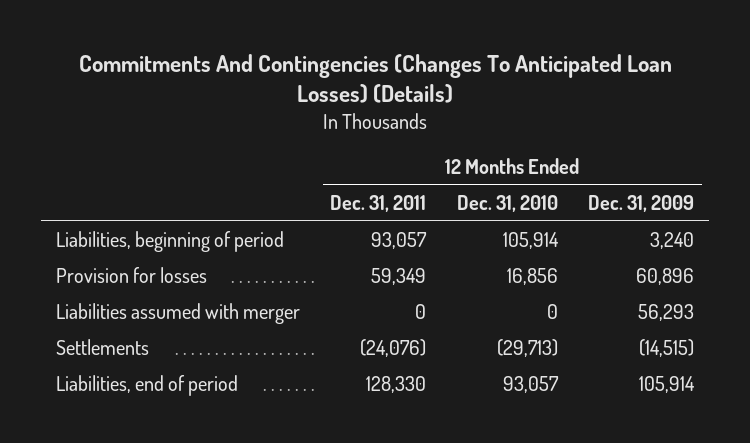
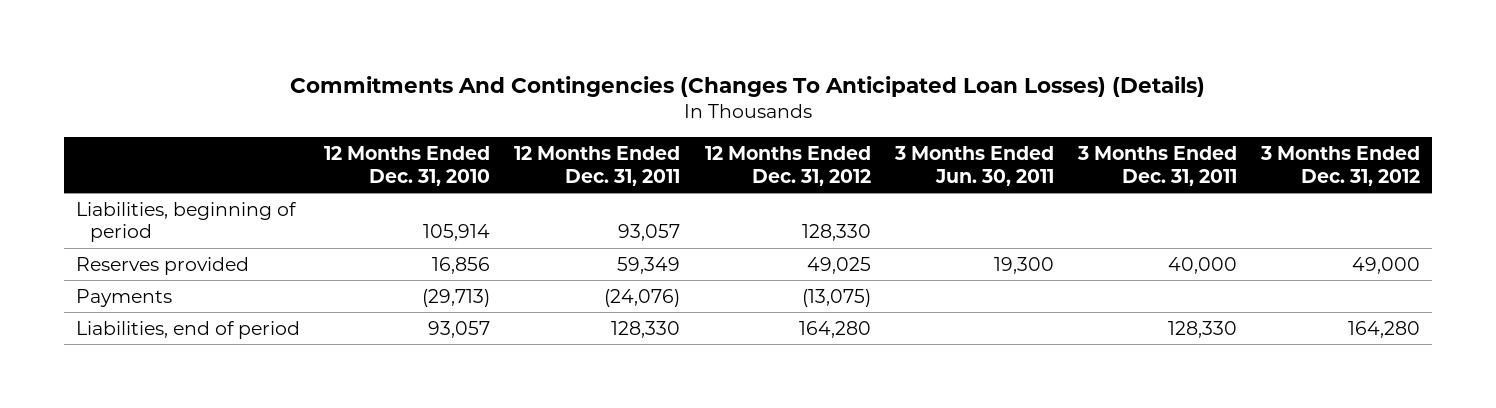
- | 12 Months Ended Dec. 31, 2011 | 12 Months Ended Dec. 31, 2010 | 12 Months Ended Dec. 31, 2009
+ | 12 Months Ended Dec. 31, 2010 | 12 Months Ended Dec. 31, 2011 | 12 Months Ended Dec. 31, 2012 | 3 Months Ended Jun. 30, 2011 | 3 Months Ended Dec. 31, 2011 | 3 Months Ended Dec. 31, 2012
- Provision for losses | 59,349 | 16,856 | 60,896
- Liabilities assumed with merger | 0 | 0 | 56,293
- Settlements | (24,076) | (29,713) | (14,515)
+ Reserves provided | 16,856 | 59,349 | 49,025 | 19,300 | 40,000 | 49,000
+ Payments | (29,713) | (24,076) | (13,075) | | |

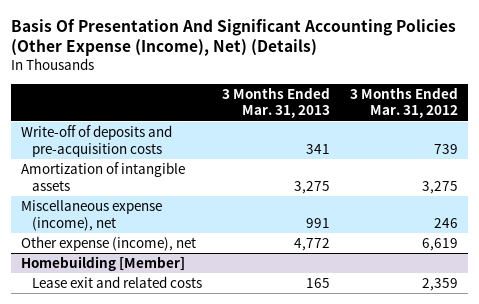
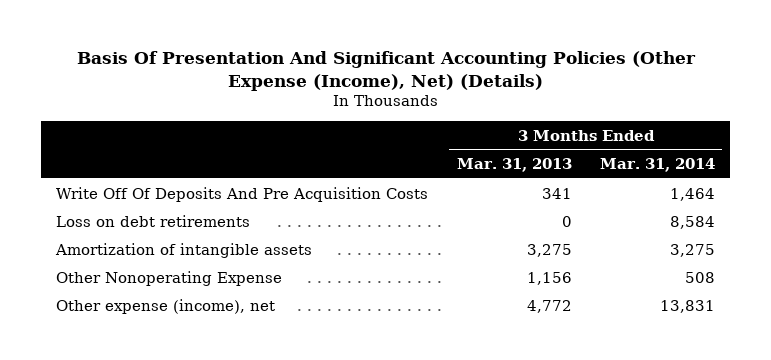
- | 3 Months Ended Mar. 31, 2013 | 3 Months Ended Mar. 31, 2012
+ | 3 Months Ended Mar. 31, 2013 | 3 Months Ended Mar. 31, 2014
- Write-off of deposits and pre-acquisition costs | 341 | 739
+ Write Off Of Deposits And Pre Acquisition Costs | 341 | 1,464
+ Loss on debt retirements | 0 | 8,584
- Miscellaneous expense (income), net | 991 | 246
+ Other Nonoperating Expense | 1,156 | 508
- Homebuilding [Member]
- Lease exit and related costs | 165 | 2,359

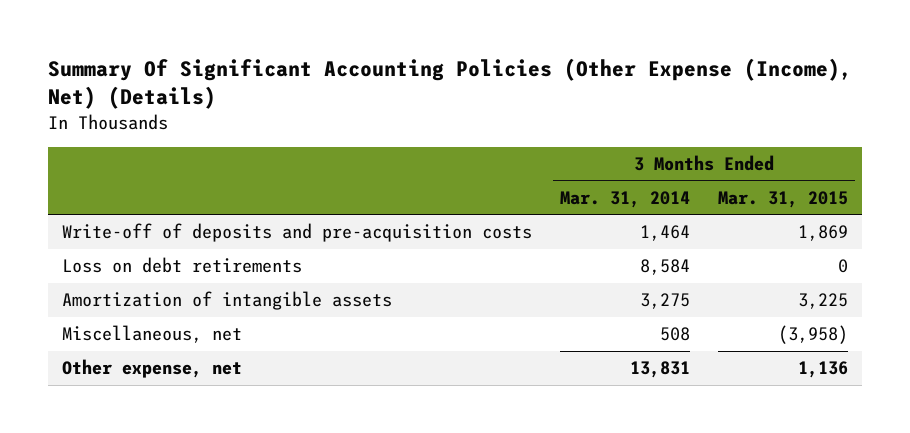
- Basis Of Presentation And Significant Accounting Policies (Other Expense (Income), Net) (Details)
+ Summary Of Significant Accounting Policies (Other Expense (Income), Net) (Details)
- | 3 Months Ended Mar. 31, 2013 | 3 Months Ended Mar. 31, 2014
+ | 3 Months Ended Mar. 31, 2014 | 3 Months Ended Mar. 31, 2015
- Write Off Of Deposits And Pre Acquisition Costs | 341 | 1,464
+ Write-off of deposits and pre-acquisition costs | 1,464 | 1,869
- Other Nonoperating Expense | 1,156 | 508
- Other expense (income), net | 4,772 | 13,831
+ Miscellaneous, net | 508 | (3,958)
+ Other expense, net | 13,831 | 1,136

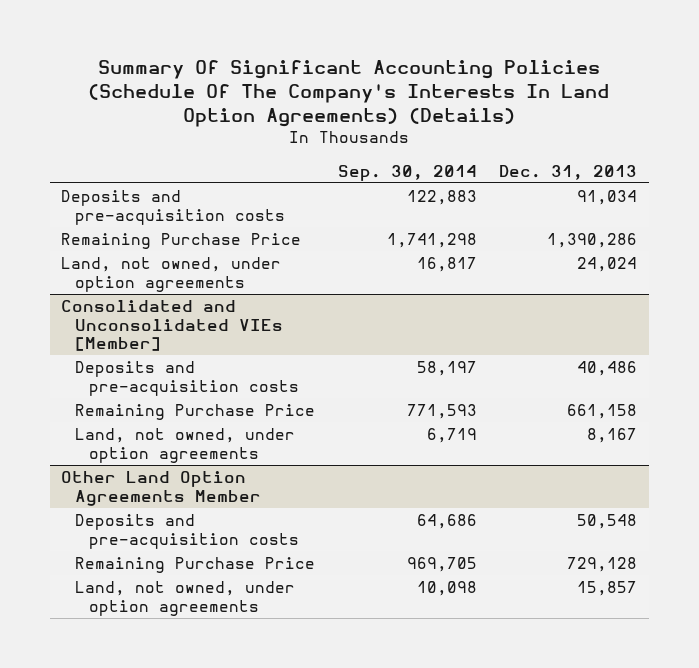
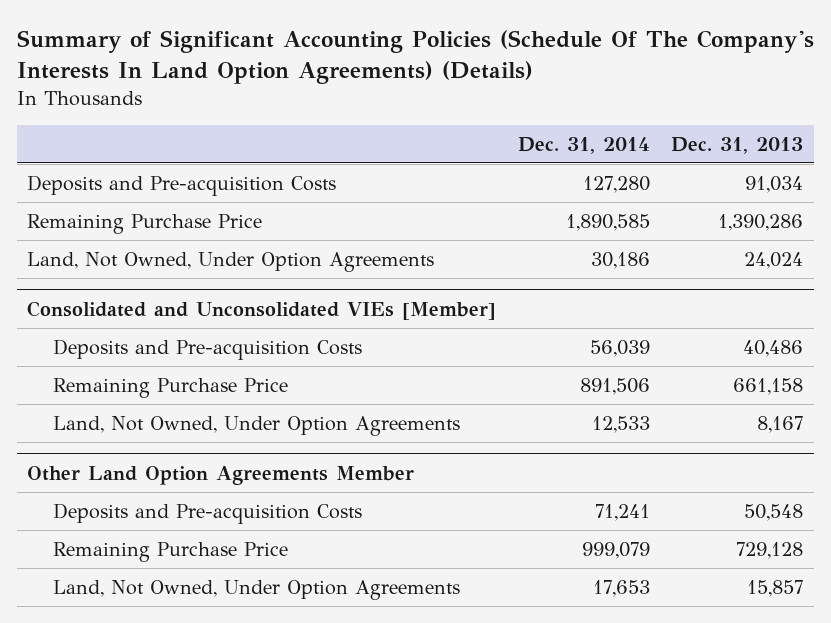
- Summary Of Significant Accounting Policies (Schedule Of The Company's Interests In Land Option Agreements) (Details)
+ Summary of Significant Accounting Policies (Schedule Of The Company's Interests In Land Option Agreements) (Details)
- | Sep. 30, 2014 | Dec. 31, 2013
+ | Dec. 31, 2014 | Dec. 31, 2013
- Deposits and pre-acquisition costs | 122,883 | 91,034
+ Deposits and Pre-acquisition Costs | 127,280 | 91,034
- Land, not owned, under option agreements | 16,817 | 24,024
+ Land, Not Owned, Under Option Agreements | 30,186 | 24,024
@ Consolidated and Unconsolidated VIEs [Member]
- Deposits and pre-acquisition costs | 58,197 | 40,486
+ Deposits and Pre-acquisition Costs | 56,039 | 40,486
- Land, not owned, under option agreements | 6,719 | 8,167
+ Land, Not Owned, Under Option Agreements | 12,533 | 8,167
@ Other Land Option Agreements Member
- Deposits and pre-acquisition costs | 64,686 | 50,548
+ Deposits and Pre-acquisition Costs | 71,241 | 50,548
- Land, not owned, under option agreements | 10,098 | 15,857
+ Land, Not Owned, Under Option Agreements | 17,653 | 15,857

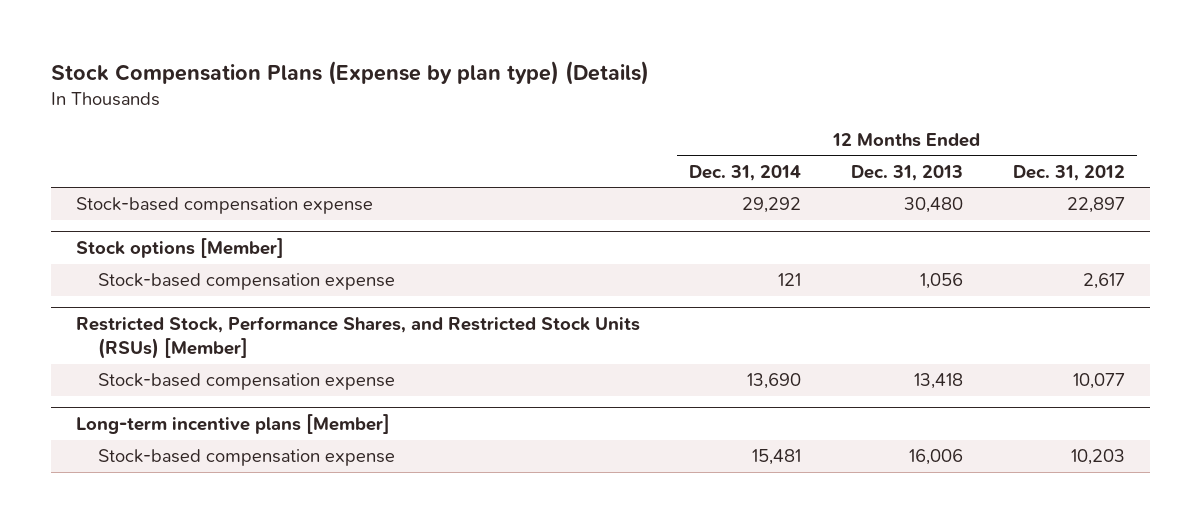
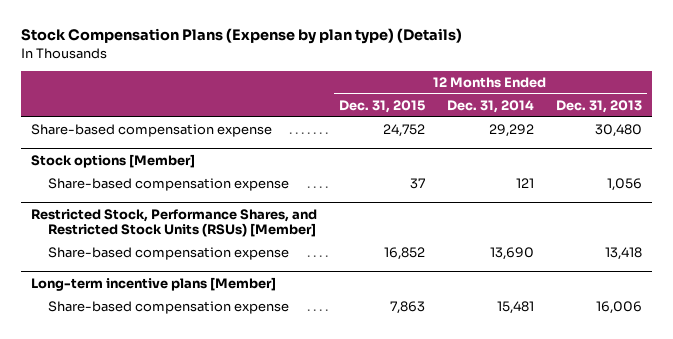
- | 12 Months Ended Dec. 31, 2014 | 12 Months Ended Dec. 31, 2013 | 12 Months Ended Dec. 31, 2012
+ | 12 Months Ended Dec. 31, 2015 | 12 Months Ended Dec. 31, 2014 | 12 Months Ended Dec. 31, 2013
- Stock-based compensation expense | 29,292 | 30,480 | 22,897
+ Share-based compensation expense | 24,752 | 29,292 | 30,480
@ Stock options [Member]
- Stock-based compensation expense | 121 | 1,056 | 2,617
+ Share-based compensation expense | 37 | 121 | 1,056
@ Restricted Stock, Performance Shares, and Restricted Stock Units (RSUs) [Member]
- Stock-based compensation expense | 13,690 | 13,418 | 10,077
+ Share-based compensation expense | 16,852 | 13,690 | 13,418
@ Long-term incentive plans [Member]
- Stock-based compensation expense | 15,481 | 16,006 | 10,203
+ Share-based compensation expense | 7,863 | 15,481 | 16,006

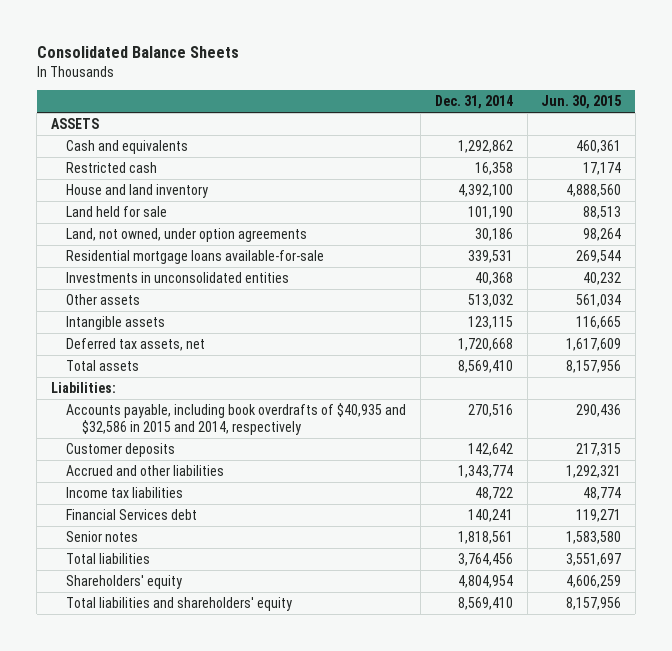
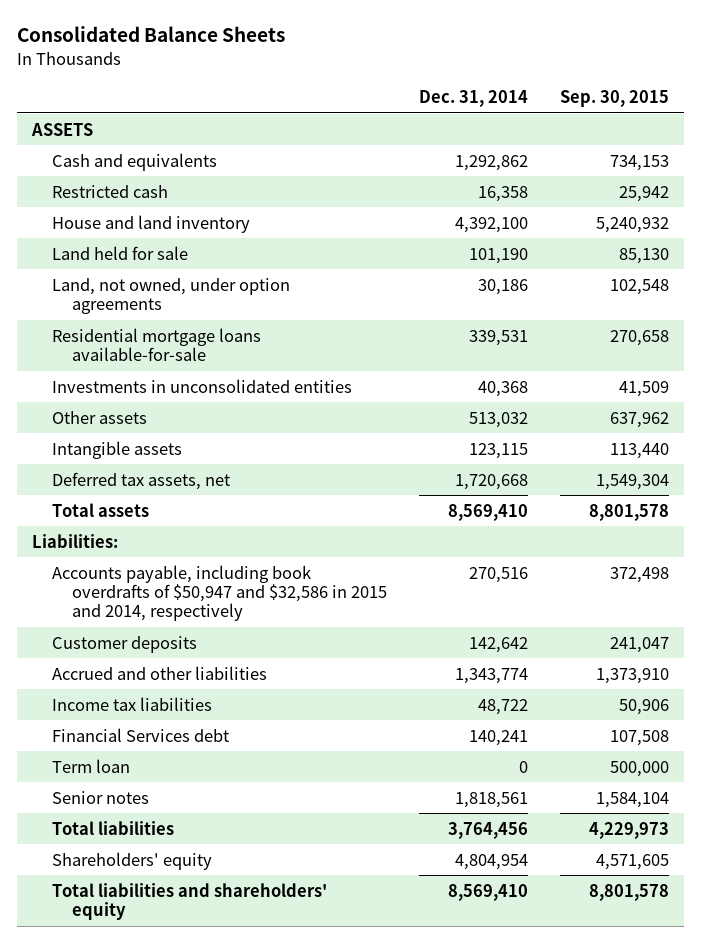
- | Dec. 31, 2014 | Jun. 30, 2015
+ | Dec. 31, 2014 | Sep. 30, 2015
- Accounts payable, including book overdrafts of $40,935 and $32,586 in 2015 and 2014, respectively | 270,516 | 290,436
+ Accounts payable, including book overdrafts of $50,947 and $32,586 in 2015 and 2014, respectively | 270,516 | 372,498
+ Term loan | 0 | 500,000

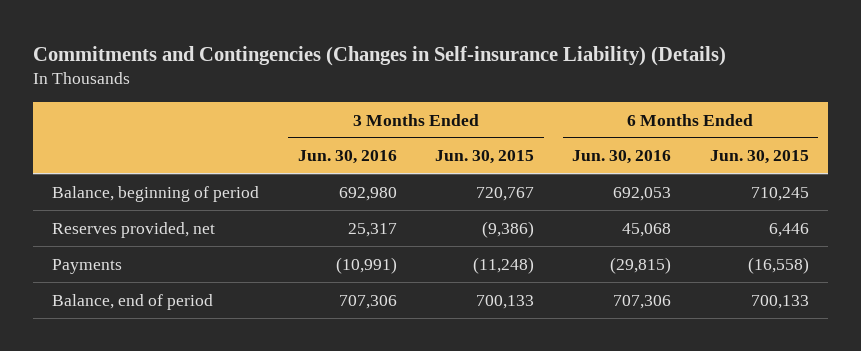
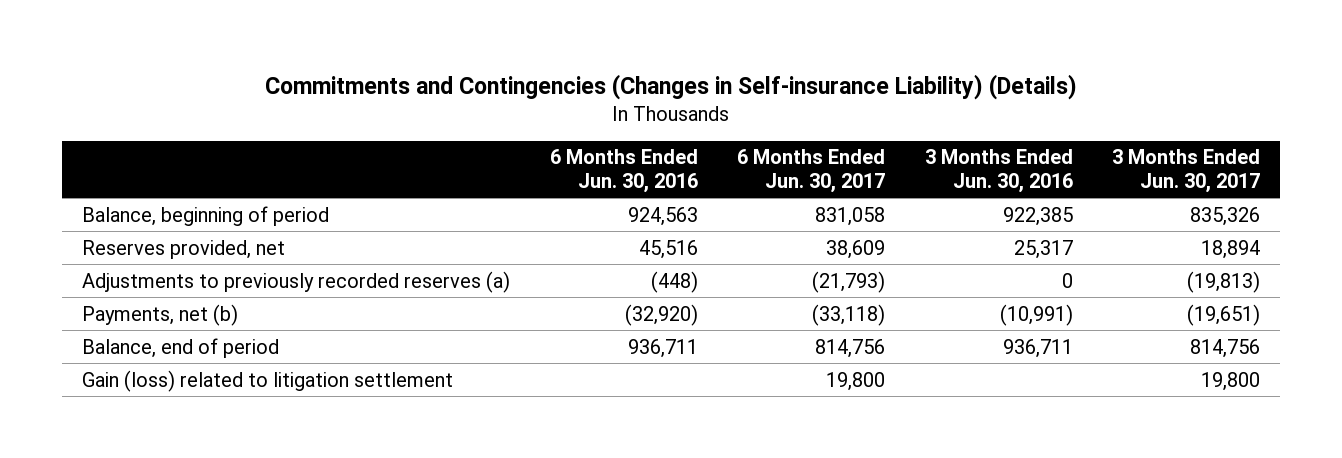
- | 3 Months Ended Jun. 30, 2016 | 3 Months Ended Jun. 30, 2015 | 6 Months Ended Jun. 30, 2016 | 6 Months Ended Jun. 30, 2015
+ | 6 Months Ended Jun. 30, 2016 | 6 Months Ended Jun. 30, 2017 | 3 Months Ended Jun. 30, 2016 | 3 Months Ended Jun. 30, 2017
- Balance, beginning of period | 692,980 | 720,767 | 692,053 | 710,245
- Reserves provided, net | 25,317 | (9,386) | 45,068 | 6,446
- Payments | (10,991) | (11,248) | (29,815) | (16,558)
- Balance, end of period | 707,306 | 700,133 | 707,306 | 700,133
+ Balance, beginning of period | 924,563 | 831,058 | 922,385 | 835,326
+ Reserves provided, net | 45,516 | 38,609 | 25,317 | 18,894
+ Adjustments to previously recorded reserves (a) | (448) | (21,793) | 0 | (19,813)
+ Payments, net (b) | (32,920) | (33,118) | (10,991) | (19,651)
+ Balance, end of period | 936,711 | 814,756 | 936,711 | 814,756
+ Gain (loss) related to litigation settlement | | 19,800 | | 19,800

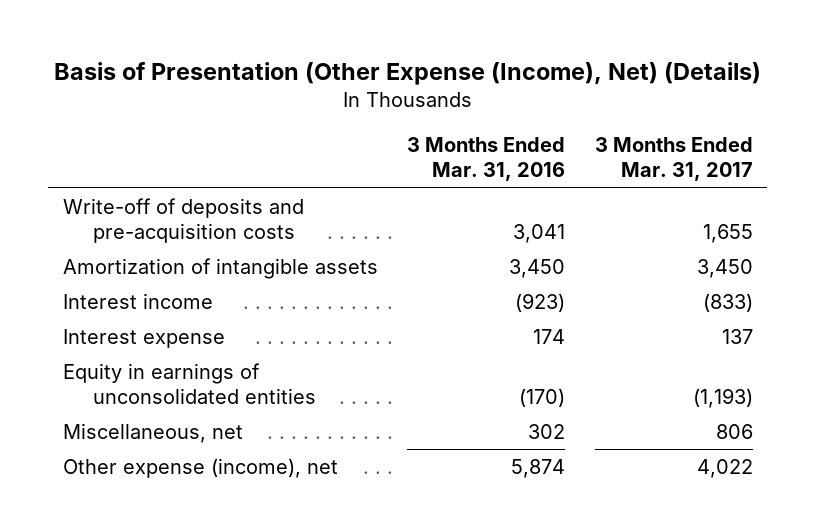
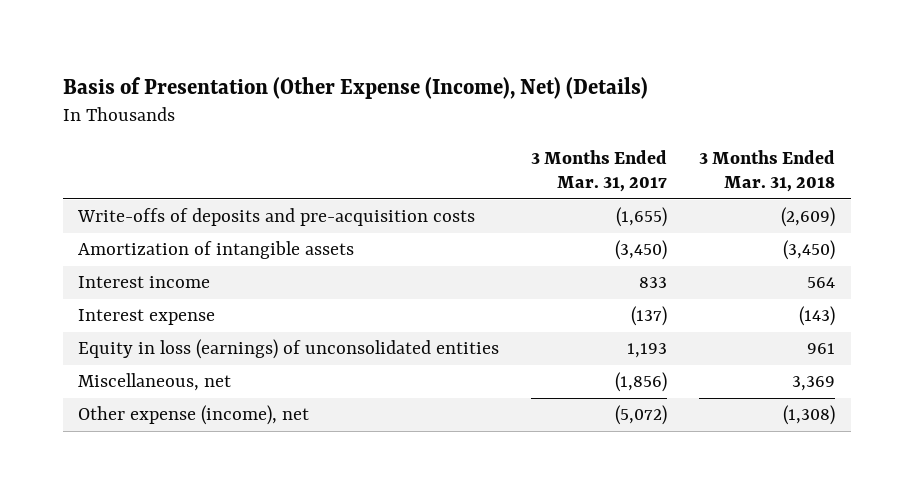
- | 3 Months Ended Mar. 31, 2016 | 3 Months Ended Mar. 31, 2017
+ | 3 Months Ended Mar. 31, 2017 | 3 Months Ended Mar. 31, 2018
- Write-off of deposits and pre-acquisition costs | 3,041 | 1,655
- Amortization of intangible assets | 3,450 | 3,450
- Interest income | (923) | (833)
- Interest expense | 174 | 137
- Equity in earnings of unconsolidated entities | (170) | (1,193)
- Miscellaneous, net | 302 | 806
- Other expense (income), net | 5,874 | 4,022
+ Write-offs of deposits and pre-acquisition costs | (1,655) | (2,609)
+ Amortization of intangible assets | (3,450) | (3,450)
+ Interest income | 833 | 564
+ Interest expense | (137) | (143)
+ Equity in loss (earnings) of unconsolidated entities | 1,193 | 961
+ Miscellaneous, net | (1,856) | 3,369
+ Other expense (income), net | (5,072) | (1,308)

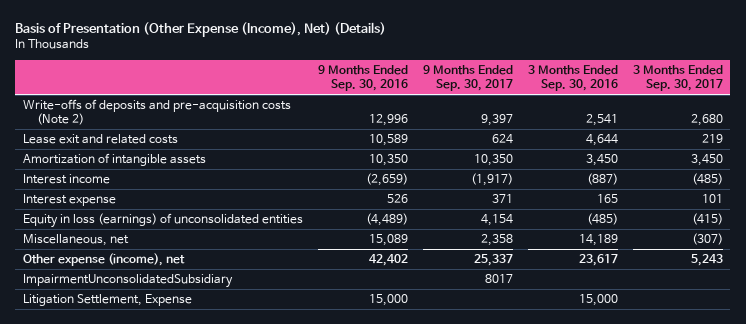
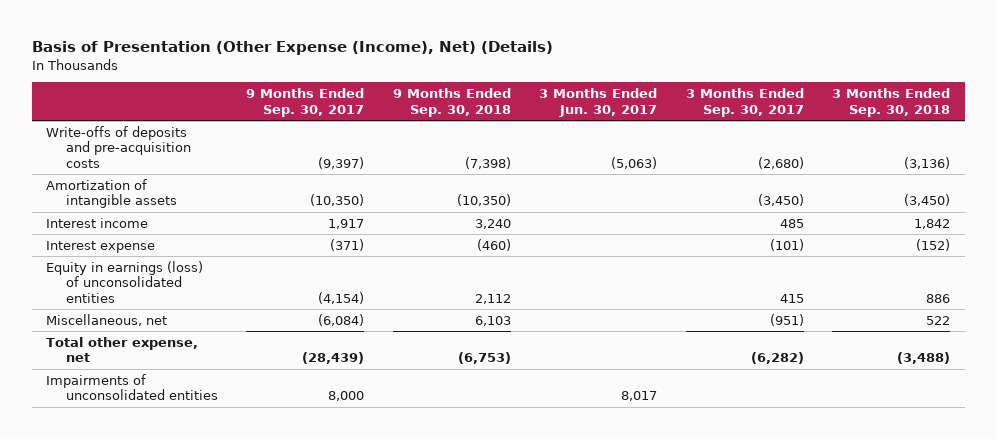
- | 9 Months Ended Sep. 30, 2016 | 9 Months Ended Sep. 30, 2017 | 3 Months Ended Sep. 30, 2016 | 3 Months Ended Sep. 30, 2017
+ | 9 Months Ended Sep. 30, 2017 | 9 Months Ended Sep. 30, 2018 | 3 Months Ended Jun. 30, 2017 | 3 Months Ended Sep. 30, 2017 | 3 Months Ended Sep. 30, 2018
- Write-offs of deposits and pre-acquisition costs (Note 2) | 12,996 | 9,397 | 2,541 | 2,680
- Lease exit and related costs | 10,589 | 624 | 4,644 | 219
- Amortization of intangible assets | 10,350 | 10,350 | 3,450 | 3,450
- Interest income | (2,659) | (1,917) | (887) | (485)
- Interest expense | 526 | 371 | 165 | 101
- Equity in loss (earnings) of unconsolidated entities | (4,489) | 4,154 | (485) | (415)
- Miscellaneous, net | 15,089 | 2,358 | 14,189 | (307)
- Other expense (income), net | 42,402 | 25,337 | 23,617 | 5,243
- ImpairmentUnconsolidatedSubsidiary | | 8017 | |
- Litigation Settlement, Expense | 15,000 | | 15,000 |
+ Write-offs of deposits and pre-acquisition costs | (9,397) | (7,398) | (5,063) | (2,680) | (3,136)
+ Amortization of intangible assets | (10,350) | (10,350) | | (3,450) | (3,450)
+ Interest income | 1,917 | 3,240 | | 485 | 1,842
+ Interest expense | (371) | (460) | | (101) | (152)
+ Equity in earnings (loss) of unconsolidated entities | (4,154) | 2,112 | | 415 | 886
+ Miscellaneous, net | (6,084) | 6,103 | | (951) | 522
+ Total other expense, net | (28,439) | (6,753) | | (6,282) | (3,488)
+ Impairments of unconsolidated entities | 8,000 | | 8,017 | |

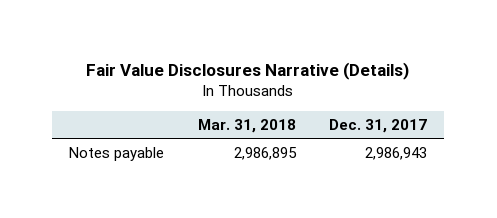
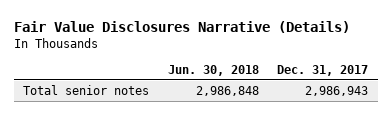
- | Mar. 31, 2018 | Dec. 31, 2017
+ | Jun. 30, 2018 | Dec. 31, 2017
- Notes payable | 2,986,895 | 2,986,943
+ Total senior notes | 2,986,848 | 2,986,943

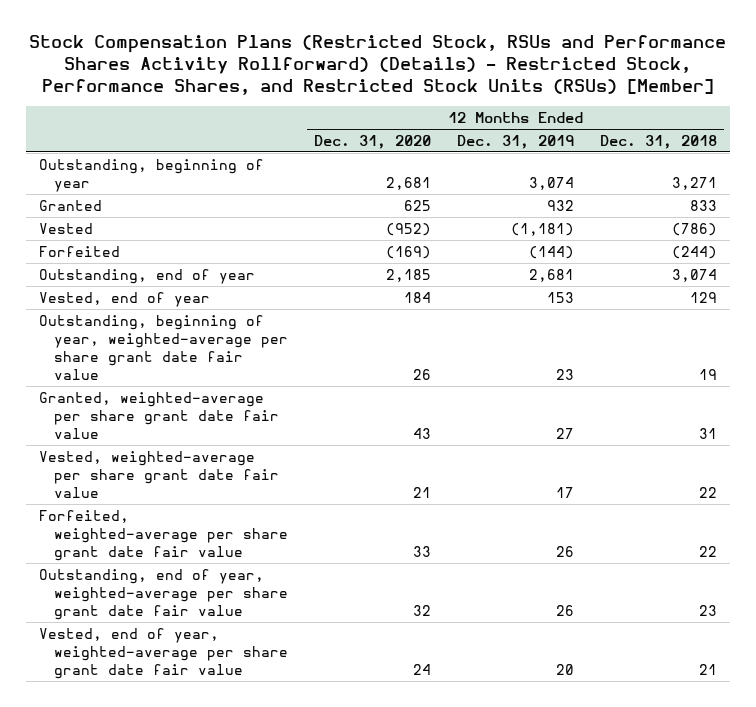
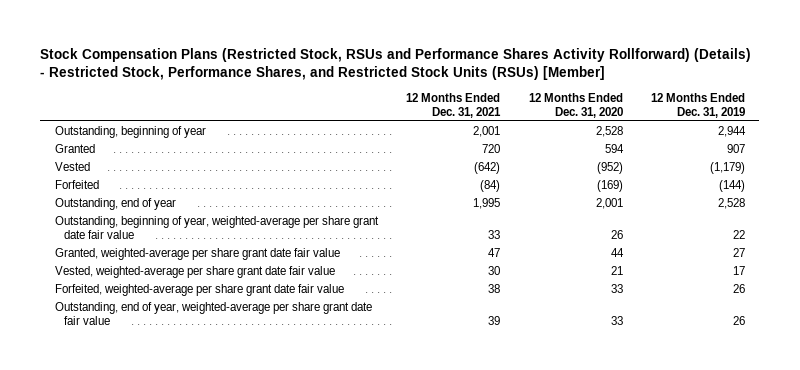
- | 12 Months Ended Dec. 31, 2020 | 12 Months Ended Dec. 31, 2019 | 12 Months Ended Dec. 31, 2018
+ | 12 Months Ended Dec. 31, 2021 | 12 Months Ended Dec. 31, 2020 | 12 Months Ended Dec. 31, 2019
- Outstanding, beginning of year | 2,681 | 3,074 | 3,271
- Granted | 625 | 932 | 833
- Vested | (952) | (1,181) | (786)
+ Outstanding, beginning of year | 2,001 | 2,528 | 2,944
+ Granted | 720 | 594 | 907
+ Vested | (642) | (952) | (1,179)
- Outstanding, end of year | 2,185 | 2,681 | 3,074
- Vested, end of year | 184 | 153 | 129
- Outstanding, beginning of year, weighted-average per share grant date fair value | 26 | 23 | 19
- Granted, weighted-average per share grant date fair value | 43 | 27 | 31
+ Outstanding, end of year | 1,995 | 2,001 | 2,528
+ Outstanding, beginning of year, weighted-average per share grant date fair value | 33 | 26 | 22
+ Granted, weighted-average per share grant date fair value | 47 | 44 | 27
- Outstanding, end of year, weighted-average per share grant date fair value | 32 | 26 | 23
- Vested, end of year, weighted-average per share grant date fair value | 24 | 20 | 21
+ Outstanding, end of year, weighted-average per share grant date fair value | 39 | 33 | 26

